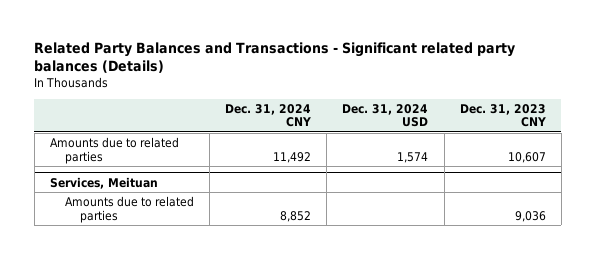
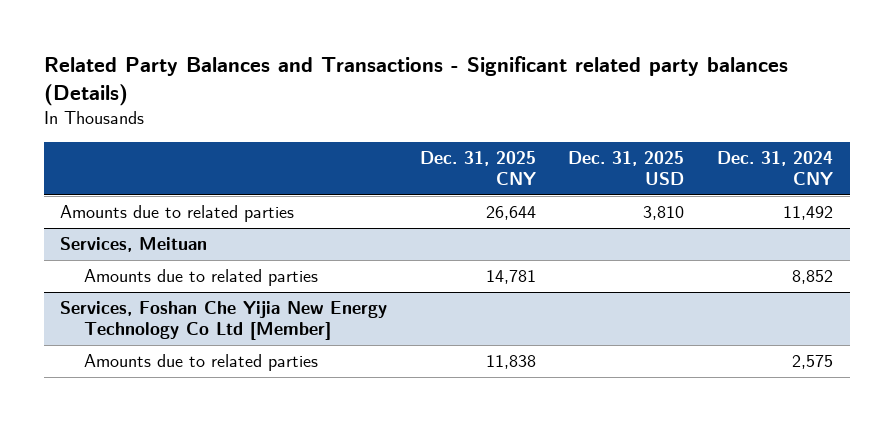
- | Dec. 31, 2024 CNY | Dec. 31, 2024 USD | Dec. 31, 2023 CNY
+ | Dec. 31, 2025 CNY | Dec. 31, 2025 USD | Dec. 31, 2024 CNY
+ Services, Foshan Che Yijia New Energy Technology Co Ltd [Member]
+ Amounts due to related parties | 11,838 | | 2,575

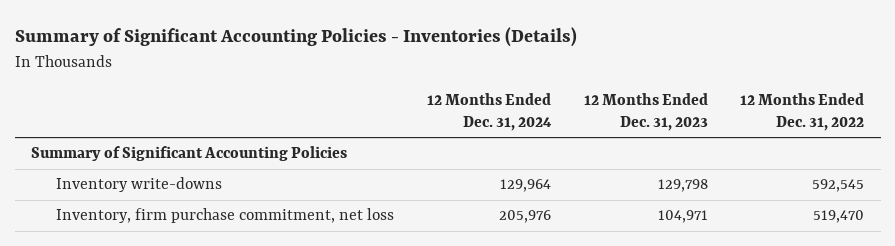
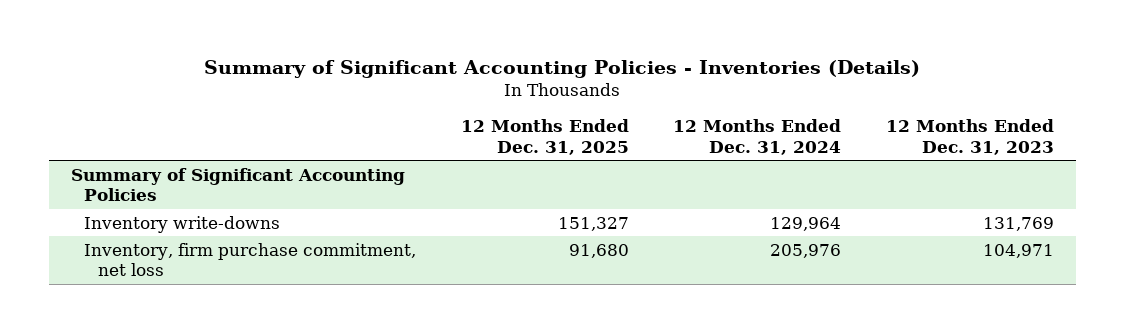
- | 12 Months Ended Dec. 31, 2024 | 12 Months Ended Dec. 31, 2023 | 12 Months Ended Dec. 31, 2022
+ | 12 Months Ended Dec. 31, 2025 | 12 Months Ended Dec. 31, 2024 | 12 Months Ended Dec. 31, 2023
- Inventory write-downs | 129,964 | 129,798 | 592,545
+ Inventory write-downs | 151,327 | 129,964 | 131,769

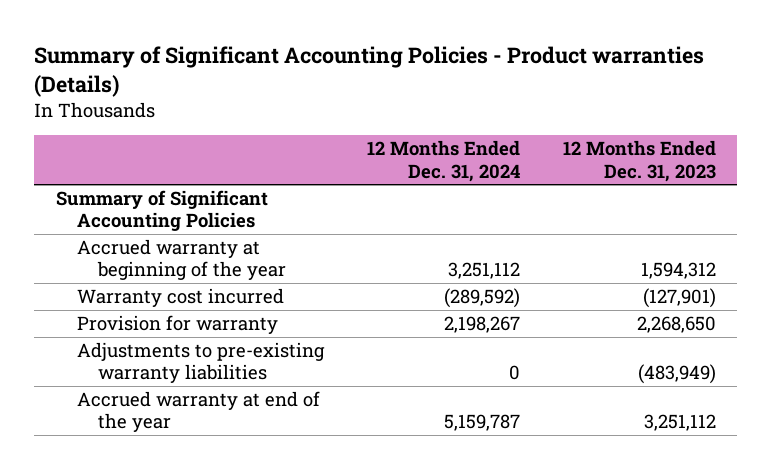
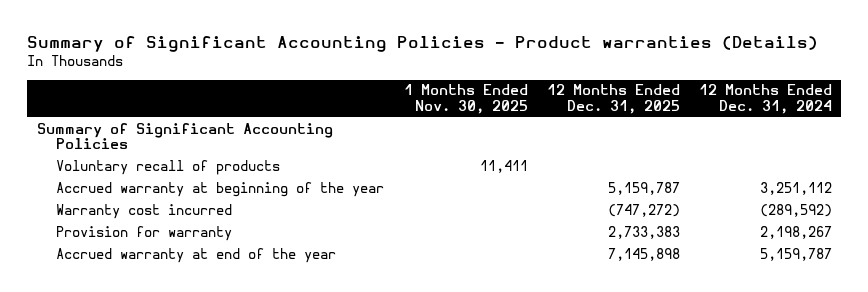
- | 12 Months Ended Dec. 31, 2024 | 12 Months Ended Dec. 31, 2023
+ | 1 Months Ended Nov. 30, 2025 | 12 Months Ended Dec. 31, 2025 | 12 Months Ended Dec. 31, 2024
+ Voluntary recall of products | 11,411 | |
- Adjustments to pre-existing warranty liabilities | 0 | (483,949)

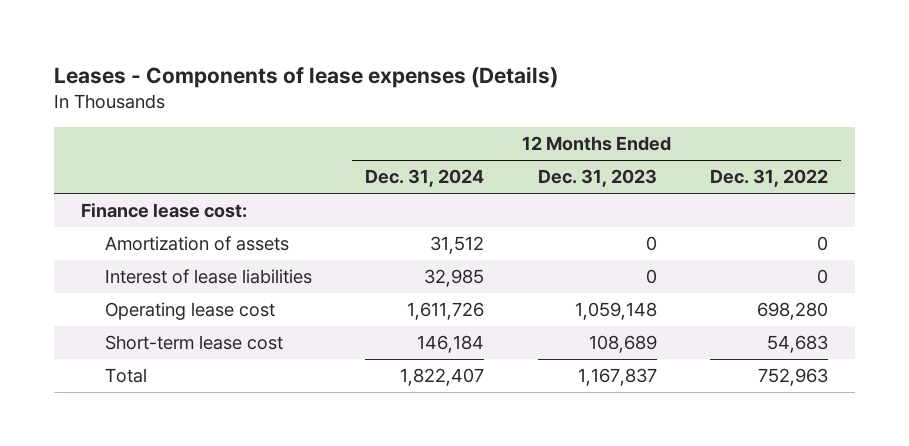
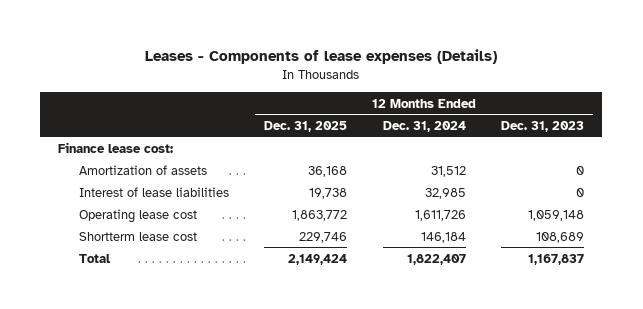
- | 12 Months Ended Dec. 31, 2024 | 12 Months Ended Dec. 31, 2023 | 12 Months Ended Dec. 31, 2022
+ | 12 Months Ended Dec. 31, 2025 | 12 Months Ended Dec. 31, 2024 | 12 Months Ended Dec. 31, 2023
- Short-term lease cost | 146,184 | 108,689 | 54,683
+ Shortterm lease cost | 229,746 | 146,184 | 108,689

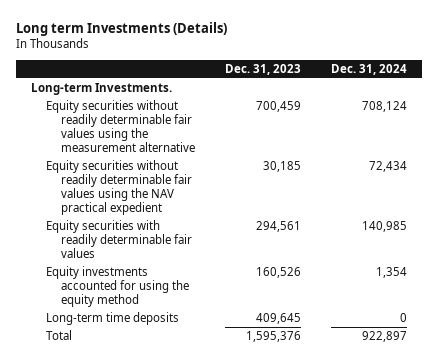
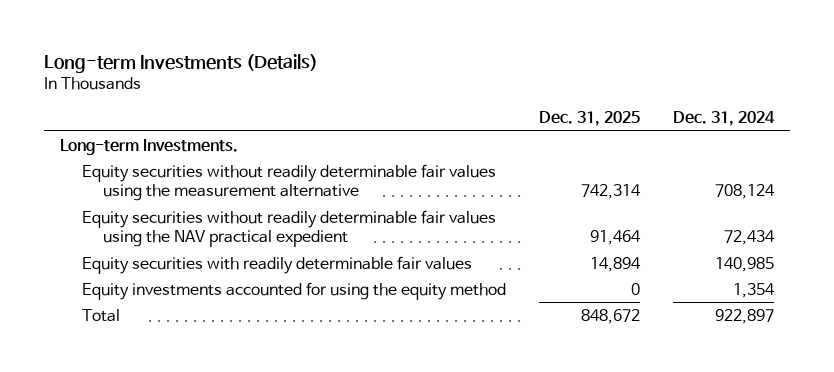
- Long term Investments (Details)
+ Long-term Investments (Details)
- | Dec. 31, 2023 | Dec. 31, 2024
+ | Dec. 31, 2025 | Dec. 31, 2024
- Long-term time deposits | 409,645 | 0

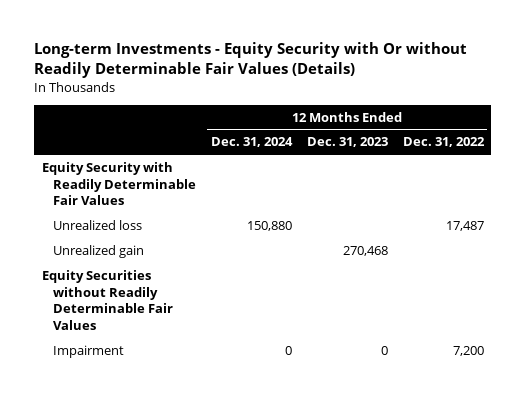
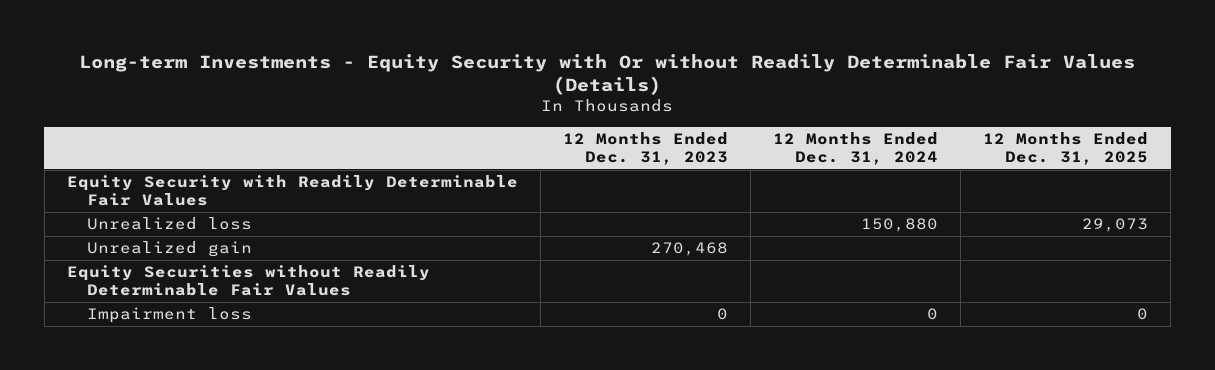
- | 12 Months Ended Dec. 31, 2024 | 12 Months Ended Dec. 31, 2023 | 12 Months Ended Dec. 31, 2022
+ | 12 Months Ended Dec. 31, 2023 | 12 Months Ended Dec. 31, 2024 | 12 Months Ended Dec. 31, 2025
- Impairment | 0 | 0 | 7,200
+ Impairment loss | 0 | 0 | 0

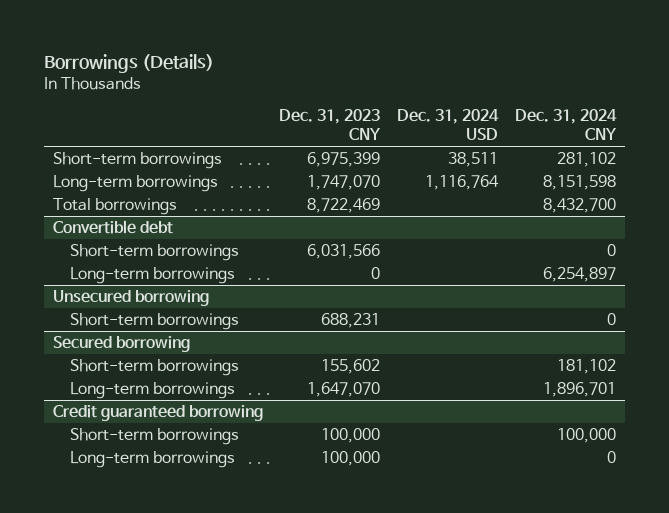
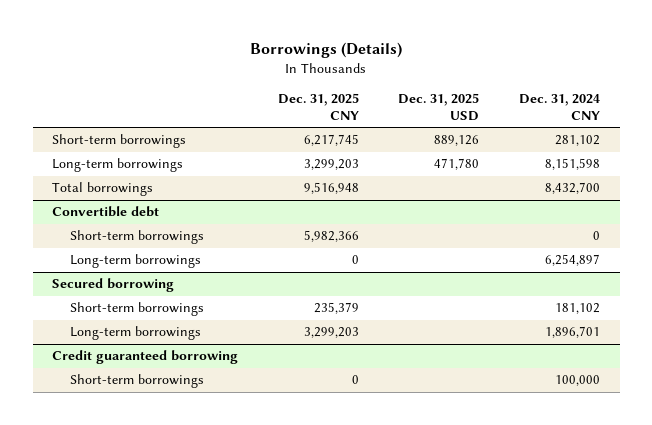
- | Dec. 31, 2023 CNY | Dec. 31, 2024 USD | Dec. 31, 2024 CNY
+ | Dec. 31, 2025 CNY | Dec. 31, 2025 USD | Dec. 31, 2024 CNY
- Unsecured borrowing
- Short-term borrowings | 688,231 | | 0
@ Credit guaranteed borrowing
- Long-term borrowings | 100,000 | | 0

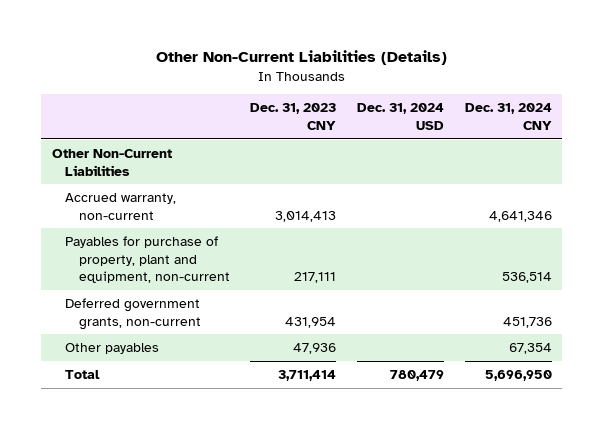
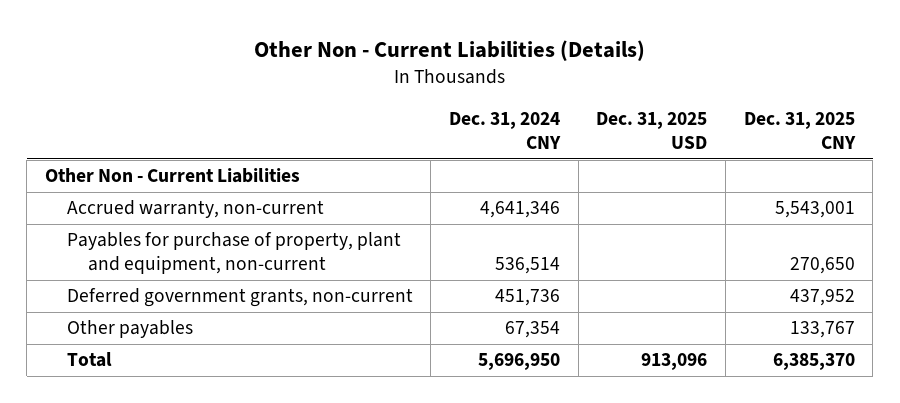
- Other Non-Current Liabilities (Details)
+ Other Non - Current Liabilities (Details)
- | Dec. 31, 2023 CNY | Dec. 31, 2024 USD | Dec. 31, 2024 CNY
+ | Dec. 31, 2024 CNY | Dec. 31, 2025 USD | Dec. 31, 2025 CNY
- Other Non-Current Liabilities
+ Other Non - Current Liabilities

